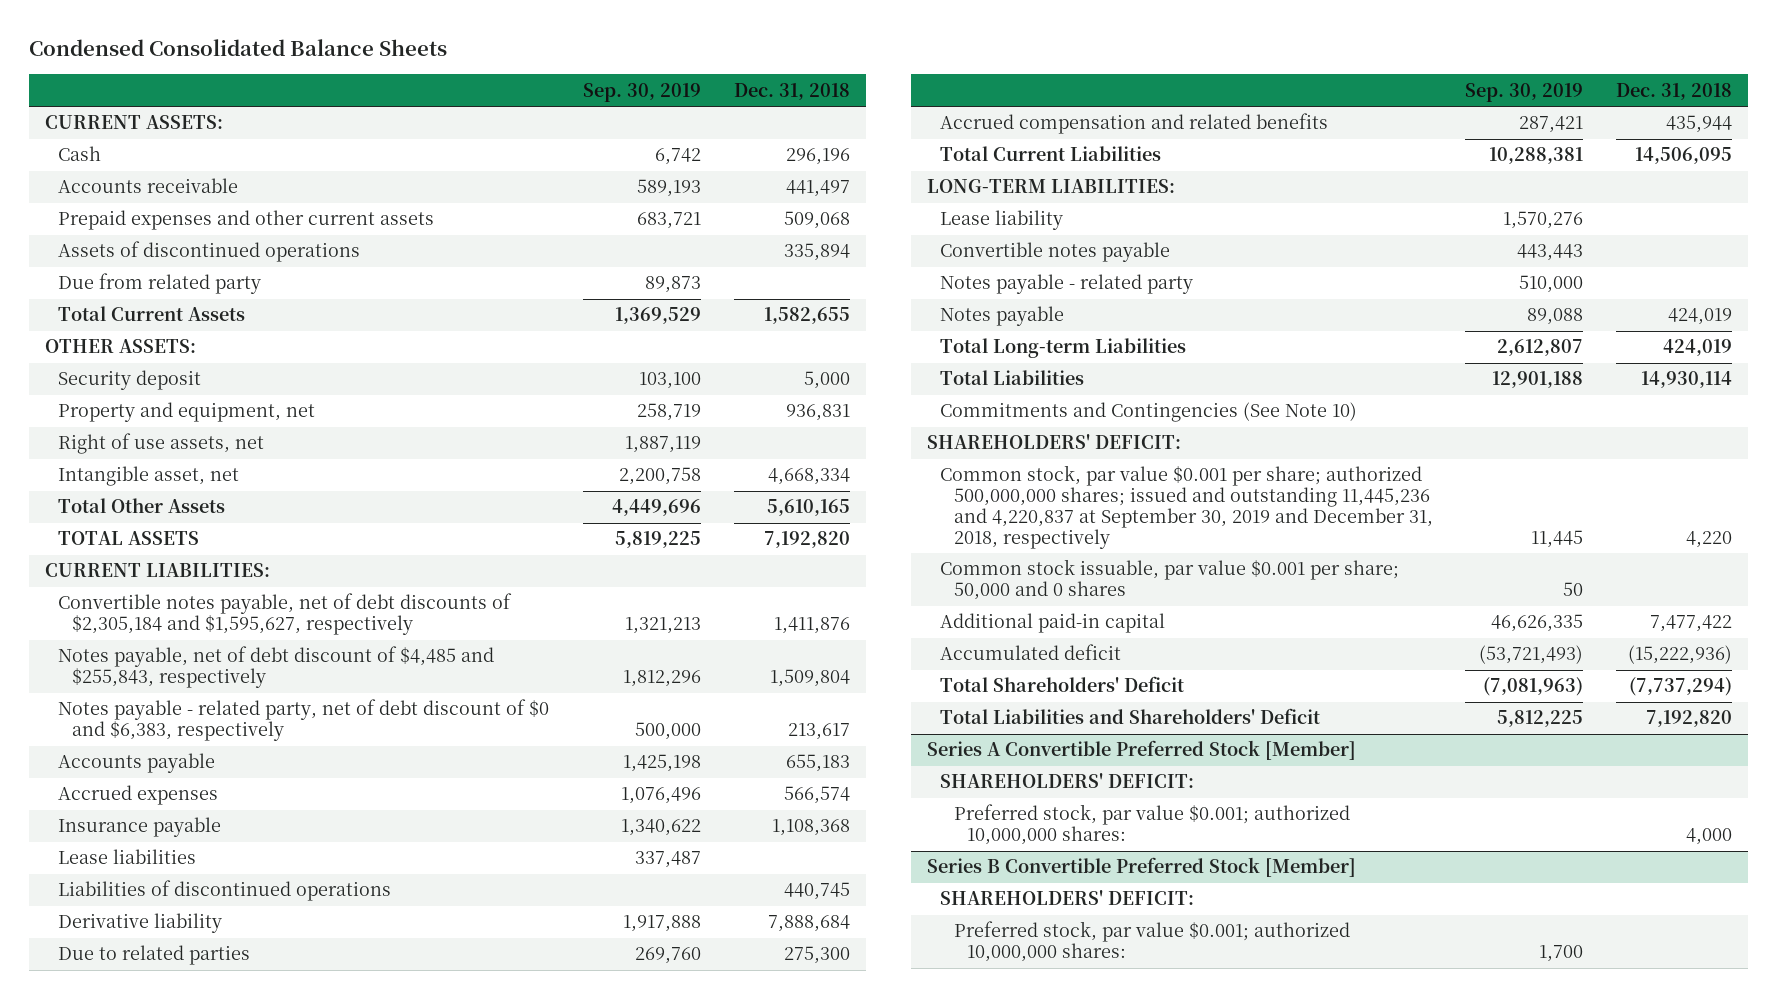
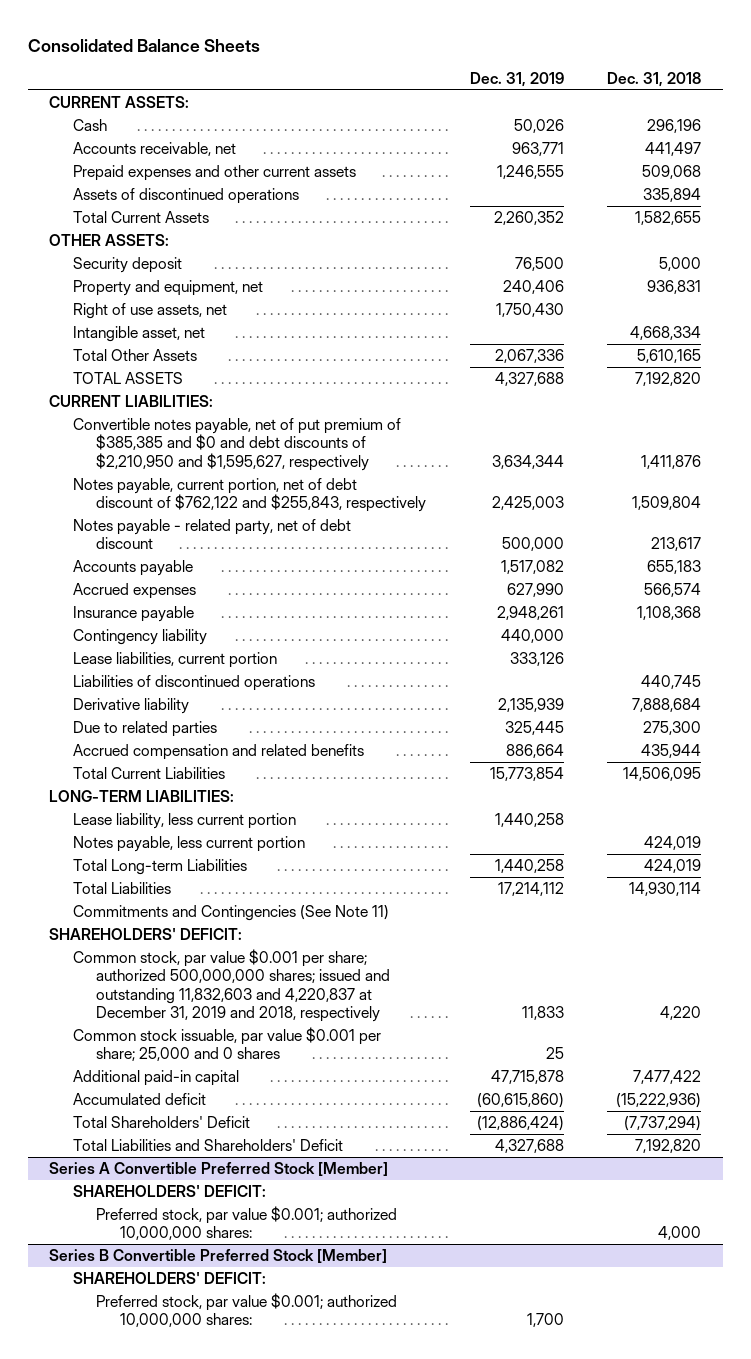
- Condensed Consolidated Balance Sheets
+ Consolidated Balance Sheets
- | Sep. 30, 2019 | Dec. 31, 2018
+ | Dec. 31, 2019 | Dec. 31, 2018
- Accounts receivable | 589,193 | 441,497
+ Accounts receivable, net | 963,771 | 441,497
- Due from related party | 89,873 |
- Convertible notes payable, net of debt discounts of $2,305,184 and $1,595,627, respectively | 1,321,213 | 1,411,876
- Notes payable, net of debt discount of $4,485 and $255,843, respectively | 1,812,296 | 1,509,804
- Notes payable - related party, net of debt discount of $0 and $6,383, respectively | 500,000 | 213,617
+ Convertible notes payable, net of put premium of $385,385 and $0 and debt discounts of $2,210,950 and $1,595,627, respectively | 3,634,344 | 1,411,876
+ Notes payable, current portion, net of debt discount of $762,122 and $255,843, respectively | 2,425,003 | 1,509,804
+ Notes payable - related party, net of debt discount | 500,000 | 213,617
- Lease liabilities | 337,487 |
+ Contingency liability | 440,000 |
+ Lease liabilities, current portion | 333,126 |
- Lease liability | 1,570,276 |
- Convertible notes payable | 443,443 |
- Notes payable - related party | 510,000 |
- Notes payable | 89,088 | 424,019
+ Lease liability, less current portion | 1,440,258 |
+ Notes payable, less current portion | | 424,019
- Commitments and Contingencies (See Note 10)
+ Commitments and Contingencies (See Note 11)
- Common stock, par value $0.001 per share; authorized 500,000,000 shares; issued and outstanding 11,445,236 and 4,220,837 at September 30, 2019 and December 31, 2018, respectively | 11,445 | 4,220
- Common stock issuable, par value $0.001 per share; 50,000 and 0 shares | 50 |
+ Common stock, par value $0.001 per share; authorized 500,000,000 shares; issued and outstanding 11,832,603 and 4,220,837 at December 31, 2019 and 2018, respectively | 11,833 | 4,220
+ Common stock issuable, par value $0.001 per share; 25,000 and 0 shares | 25 |

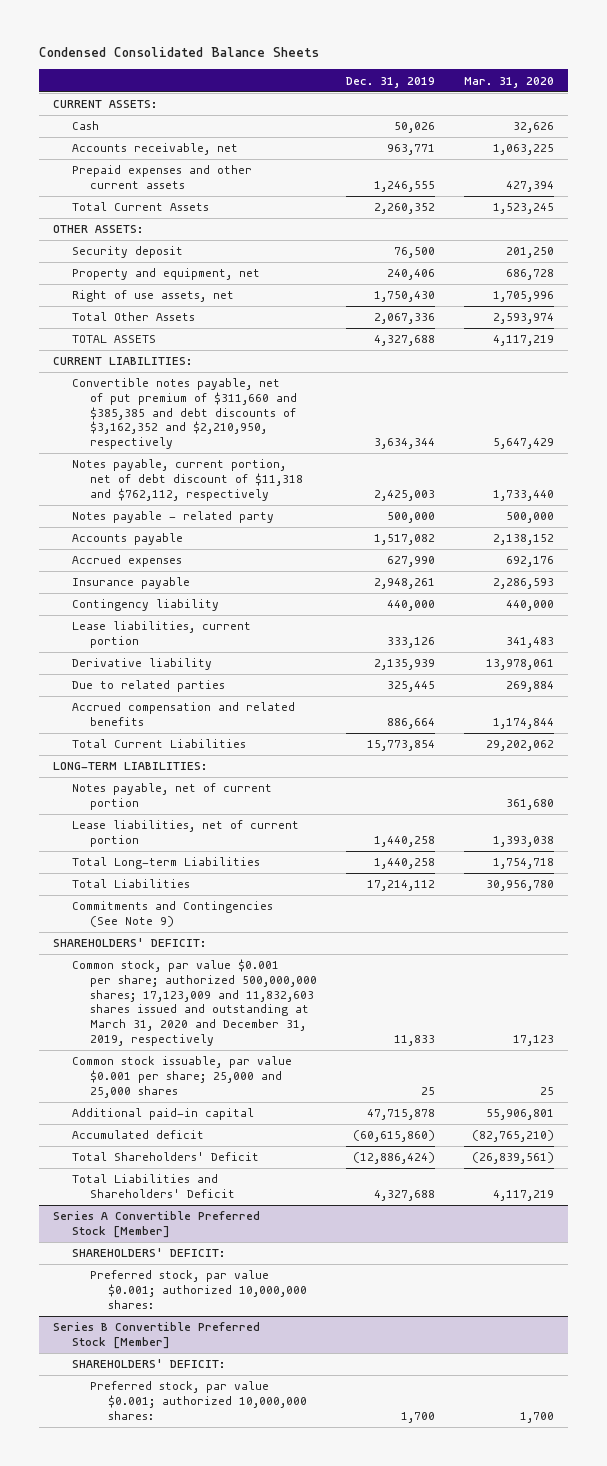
- Consolidated Balance Sheets
+ Condensed Consolidated Balance Sheets
- | Dec. 31, 2019 | Dec. 31, 2018
+ | Dec. 31, 2019 | Mar. 31, 2020
- Assets of discontinued operations | | 335,894
- Intangible asset, net | | 4,668,334
- Convertible notes payable, net of put premium of $385,385 and $0 and debt discounts of $2,210,950 and $1,595,627, respectively | 3,634,344 | 1,411,876
- Notes payable, current portion, net of debt discount of $762,122 and $255,843, respectively | 2,425,003 | 1,509,804
- Notes payable - related party, net of debt discount | 500,000 | 213,617
+ Convertible notes payable, net of put premium of $311,660 and $385,385 and debt discounts of $3,162,352 and $2,210,950, respectively | 3,634,344 | 5,647,429
+ Notes payable, current portion, net of debt discount of $11,318 and $762,112, respectively | 2,425,003 | 1,733,440
+ Notes payable - related party | 500,000 | 500,000
- Liabilities of discontinued operations | | 440,745
- Lease liability, less current portion | 1,440,258 |
- Notes payable, less current portion | | 424,019
+ Notes payable, net of current portion | | 361,680
+ Lease liabilities, net of current portion | 1,440,258 | 1,393,038
- Commitments and Contingencies (See Note 11)
+ Commitments and Contingencies (See Note 9)
- Common stock, par value $0.001 per share; authorized 500,000,000 shares; issued and outstanding 11,832,603 and 4,220,837 at December 31, 2019 and 2018, respectively | 11,833 | 4,220
- Common stock issuable, par value $0.001 per share; 25,000 and 0 shares | 25 |
+ Common stock, par value $0.001 per share; authorized 500,000,000 shares; 17,123,009 and 11,832,603 shares issued and outstanding at March 31, 2020 and December 31, 2019, respectively | 11,833 | 17,123
+ Common stock issuable, par value $0.001 per share; 25,000 and 25,000 shares | 25 | 25

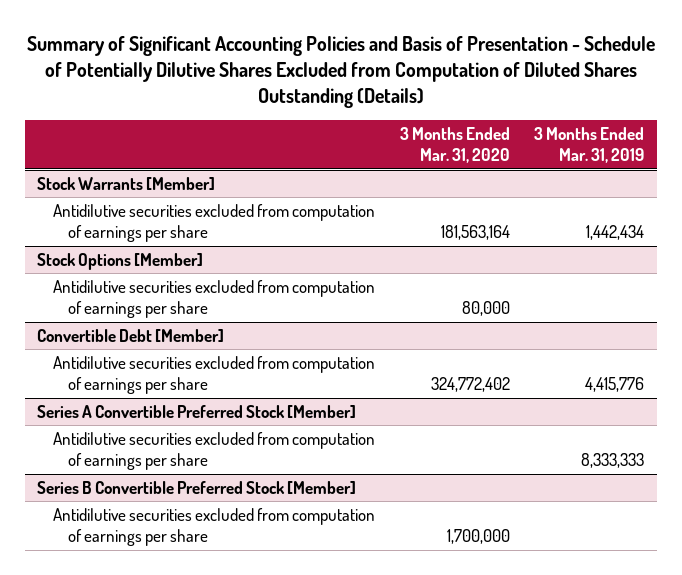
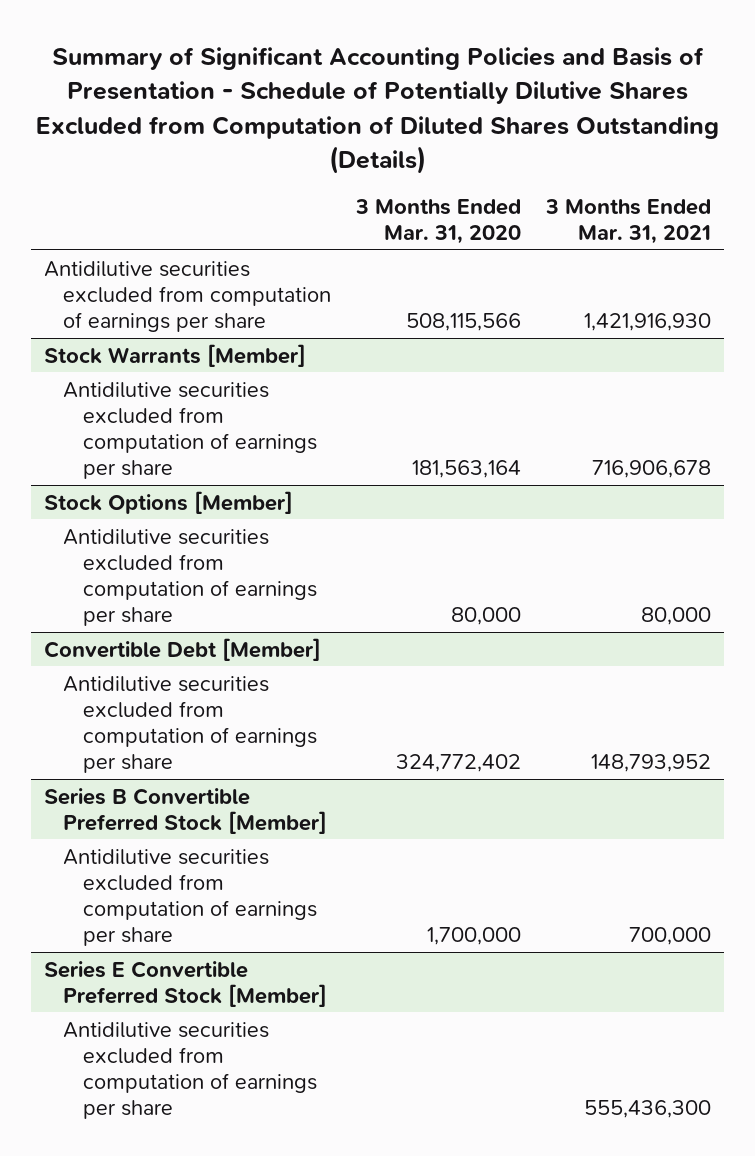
- | 3 Months Ended Mar. 31, 2020 | 3 Months Ended Mar. 31, 2019
+ | 3 Months Ended Mar. 31, 2020 | 3 Months Ended Mar. 31, 2021
+ Antidilutive securities excluded from computation of earnings per share | 508,115,566 | 1,421,916,930
- Series A Convertible Preferred Stock [Member]
- Antidilutive securities excluded from computation of earnings per share | | 8,333,333
+ Series E Convertible Preferred Stock [Member]
+ Antidilutive securities excluded from computation of earnings per share | | 555,436,300

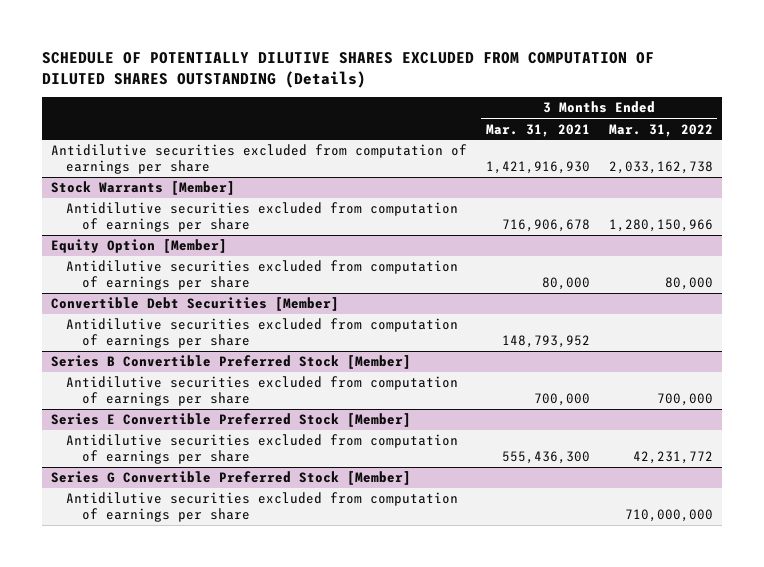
- Summary of Significant Accounting Policies and Basis of Presentation - Schedule of Potentially Dilutive Shares Excluded from Computation of Diluted Shares Outstanding (Details)
+ SCHEDULE OF POTENTIALLY DILUTIVE SHARES EXCLUDED FROM COMPUTATION OF DILUTED SHARES OUTSTANDING (Details)
- | 3 Months Ended Mar. 31, 2020 | 3 Months Ended Mar. 31, 2021
+ | 3 Months Ended Mar. 31, 2021 | 3 Months Ended Mar. 31, 2022
- Stock Options [Member]
+ Equity Option [Member]
- Convertible Debt [Member]
+ Convertible Debt Securities [Member]
+ Series G Convertible Preferred Stock [Member]
+ Antidilutive securities excluded from computation of earnings per share | | 710,000,000

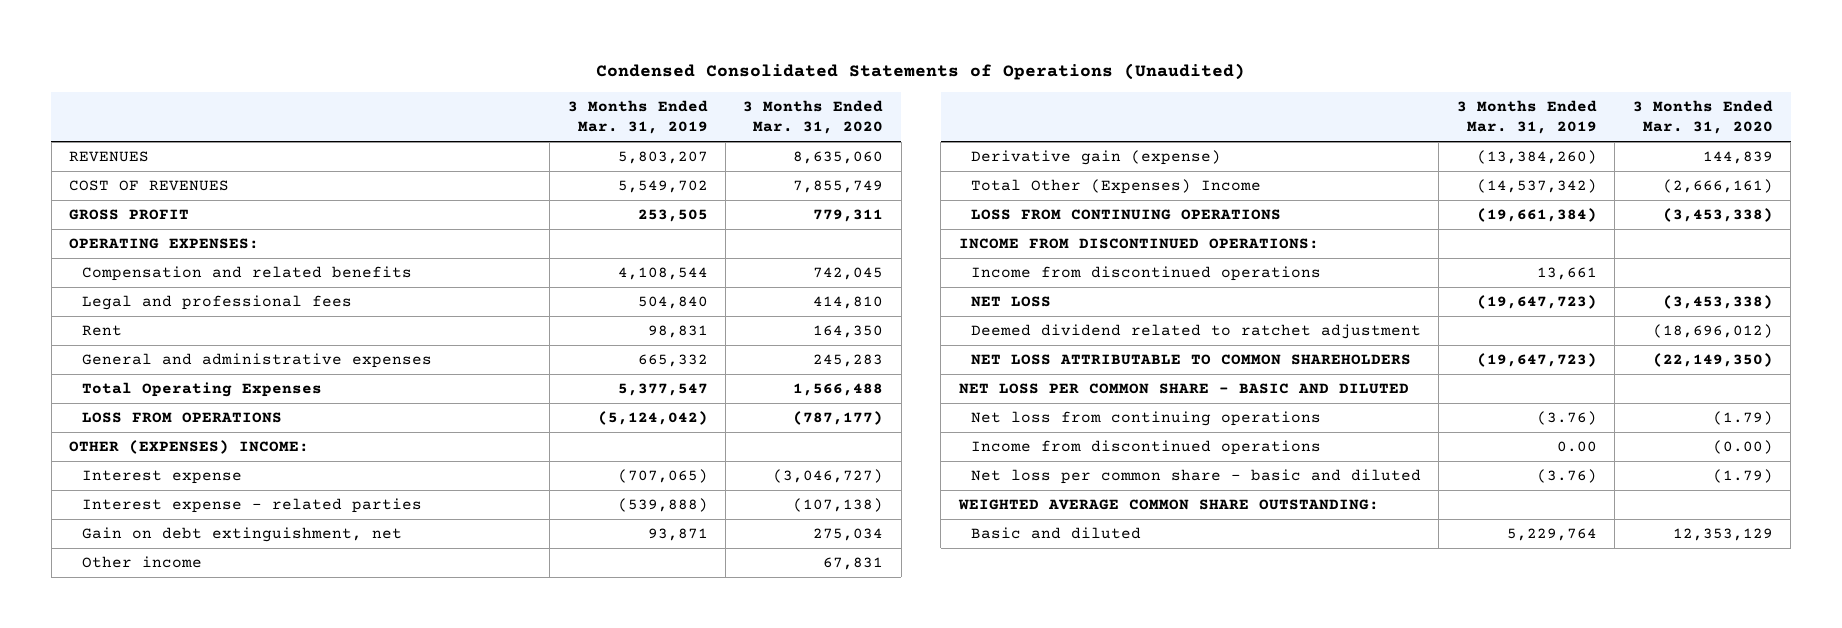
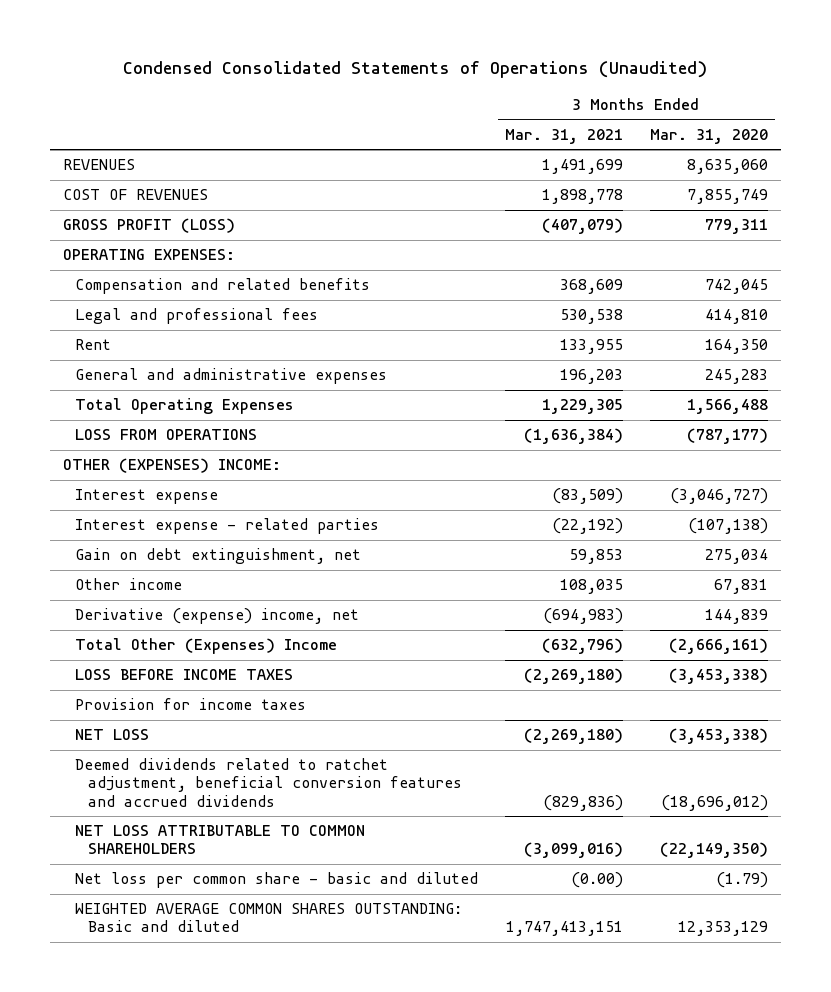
- | 3 Months Ended Mar. 31, 2019 | 3 Months Ended Mar. 31, 2020
+ | 3 Months Ended Mar. 31, 2021 | 3 Months Ended Mar. 31, 2020
- GROSS PROFIT | 253,505 | 779,311
+ GROSS PROFIT (LOSS) | (407,079) | 779,311
- Derivative gain (expense) | (13,384,260) | 144,839
+ Derivative (expense) income, net | (694,983) | 144,839
- LOSS FROM CONTINUING OPERATIONS | (19,661,384) | (3,453,338)
- INCOME FROM DISCONTINUED OPERATIONS:
- Income from discontinued operations | 13,661 |
+ LOSS BEFORE INCOME TAXES | (2,269,180) | (3,453,338)
+ Provision for income taxes
- Deemed dividend related to ratchet adjustment | | (18,696,012)
+ Deemed dividends related to ratchet adjustment, beneficial conversion features and accrued dividends | (829,836) | (18,696,012)
- NET LOSS PER COMMON SHARE - BASIC AND DILUTED
- Net loss from continuing operations | (3.76) | (1.79)
- Income from discontinued operations | 0.00 | (0.00)
- WEIGHTED AVERAGE COMMON SHARE OUTSTANDING:
- Basic and diluted | 5,229,764 | 12,353,129
+ WEIGHTED AVERAGE COMMON SHARES OUTSTANDING: Basic and diluted | 1,747,413,151 | 12,353,129

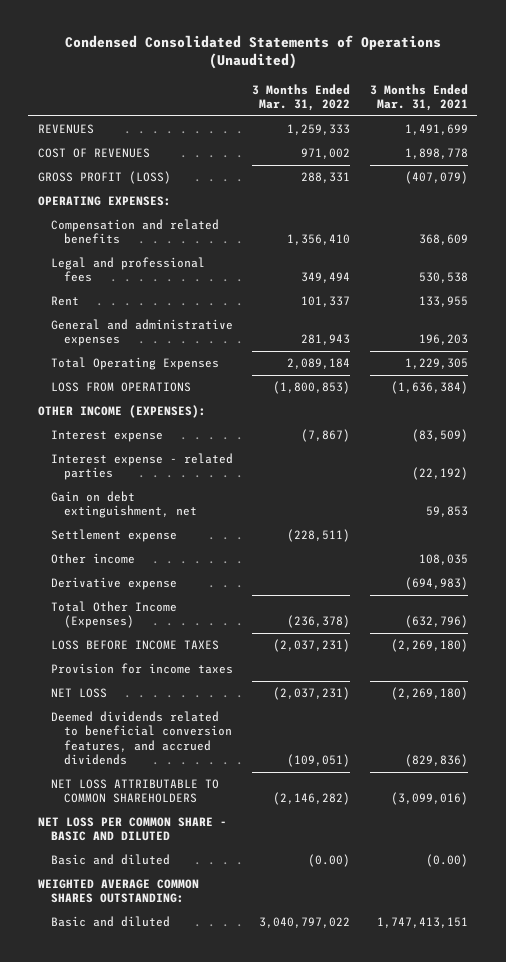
- | 3 Months Ended Mar. 31, 2021 | 3 Months Ended Mar. 31, 2020
+ | 3 Months Ended Mar. 31, 2022 | 3 Months Ended Mar. 31, 2021
- OTHER (EXPENSES) INCOME:
+ OTHER INCOME (EXPENSES):
+ Settlement expense | (228,511) |
- Derivative (expense) income, net | (694,983) | 144,839
- Total Other (Expenses) Income | (632,796) | (2,666,161)
+ Derivative expense | | (694,983)
+ Total Other Income (Expenses) | (236,378) | (632,796)
- Deemed dividends related to ratchet adjustment, beneficial conversion features and accrued dividends | (829,836) | (18,696,012)
+ Deemed dividends related to beneficial conversion features, and accrued dividends | (109,051) | (829,836)
- Net loss per common share - basic and diluted | (0.00) | (1.79)
- WEIGHTED AVERAGE COMMON SHARES OUTSTANDING: Basic and diluted | 1,747,413,151 | 12,353,129
+ NET LOSS PER COMMON SHARE - BASIC AND DILUTED
+ Basic and diluted | (0.00) | (0.00)
+ WEIGHTED AVERAGE COMMON SHARES OUTSTANDING:
+ Basic and diluted | 3,040,797,022 | 1,747,413,151

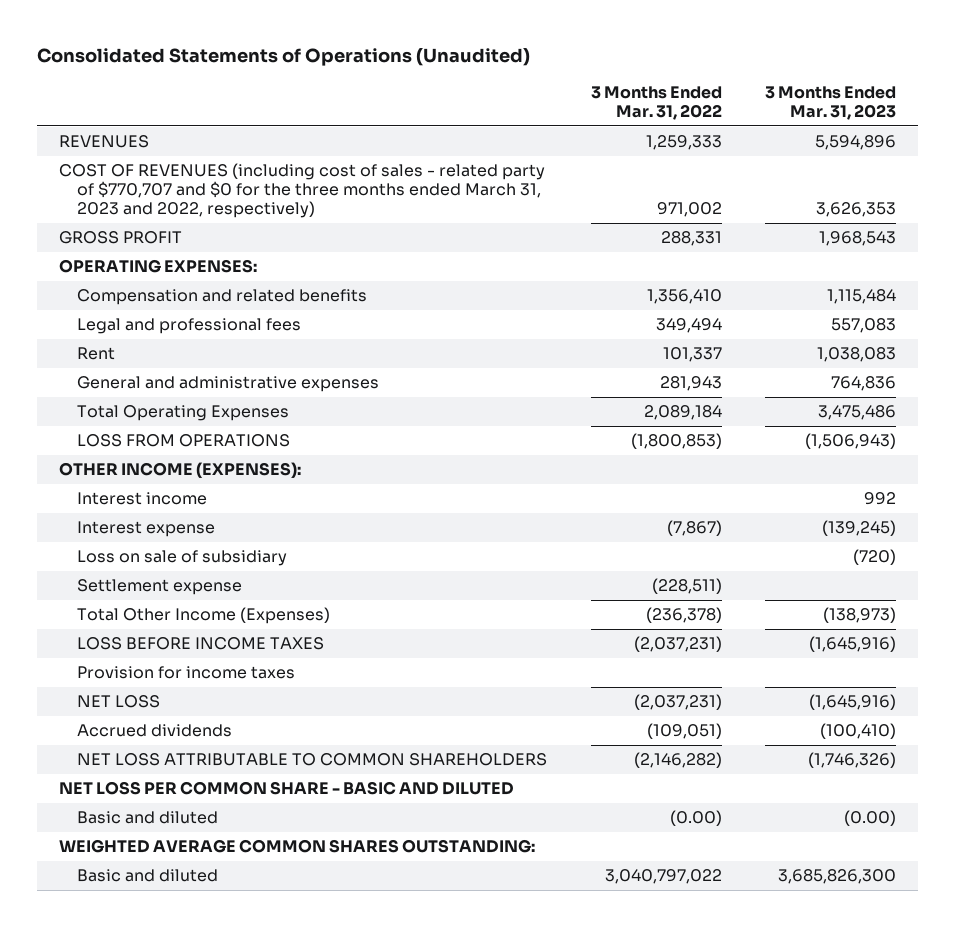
- Condensed Consolidated Statements of Operations (Unaudited)
+ Consolidated Statements of Operations (Unaudited)
- | 3 Months Ended Mar. 31, 2022 | 3 Months Ended Mar. 31, 2021
+ | 3 Months Ended Mar. 31, 2022 | 3 Months Ended Mar. 31, 2023
- COST OF REVENUES | 971,002 | 1,898,778
- GROSS PROFIT (LOSS) | 288,331 | (407,079)
+ COST OF REVENUES (including cost of sales - related party of $770,707 and $0 for the three months ended March 31, 2023 and 2022, respectively) | 971,002 | 3,626,353
+ GROSS PROFIT | 288,331 | 1,968,543
+ Interest income | | 992
- Interest expense - related parties | | (22,192)
- Gain on debt extinguishment, net | | 59,853
+ Loss on sale of subsidiary | | (720)
- Other income | | 108,035
- Derivative expense | | (694,983)
- Deemed dividends related to beneficial conversion features, and accrued dividends | (109,051) | (829,836)
+ Accrued dividends | (109,051) | (100,410)

